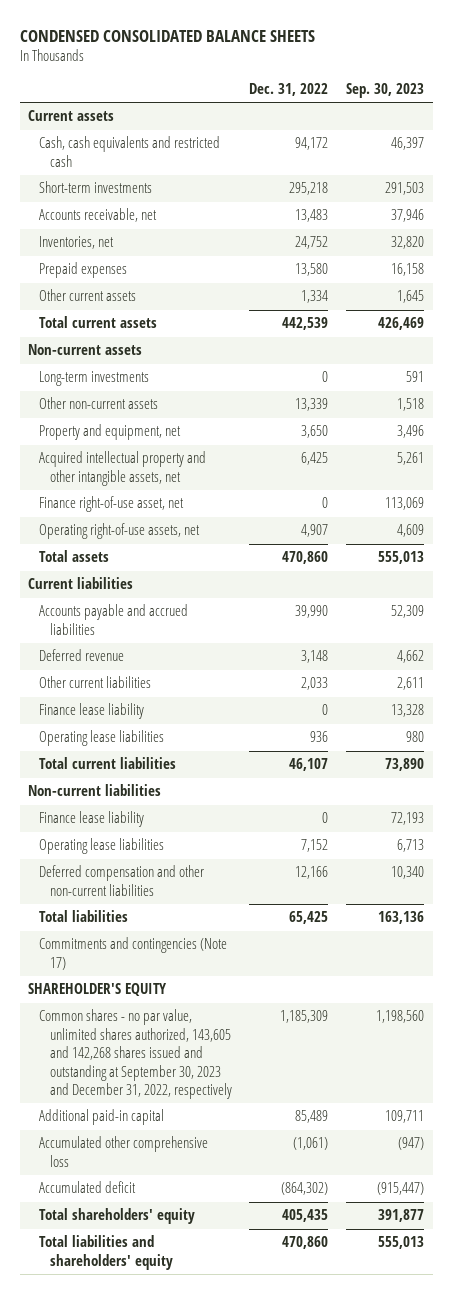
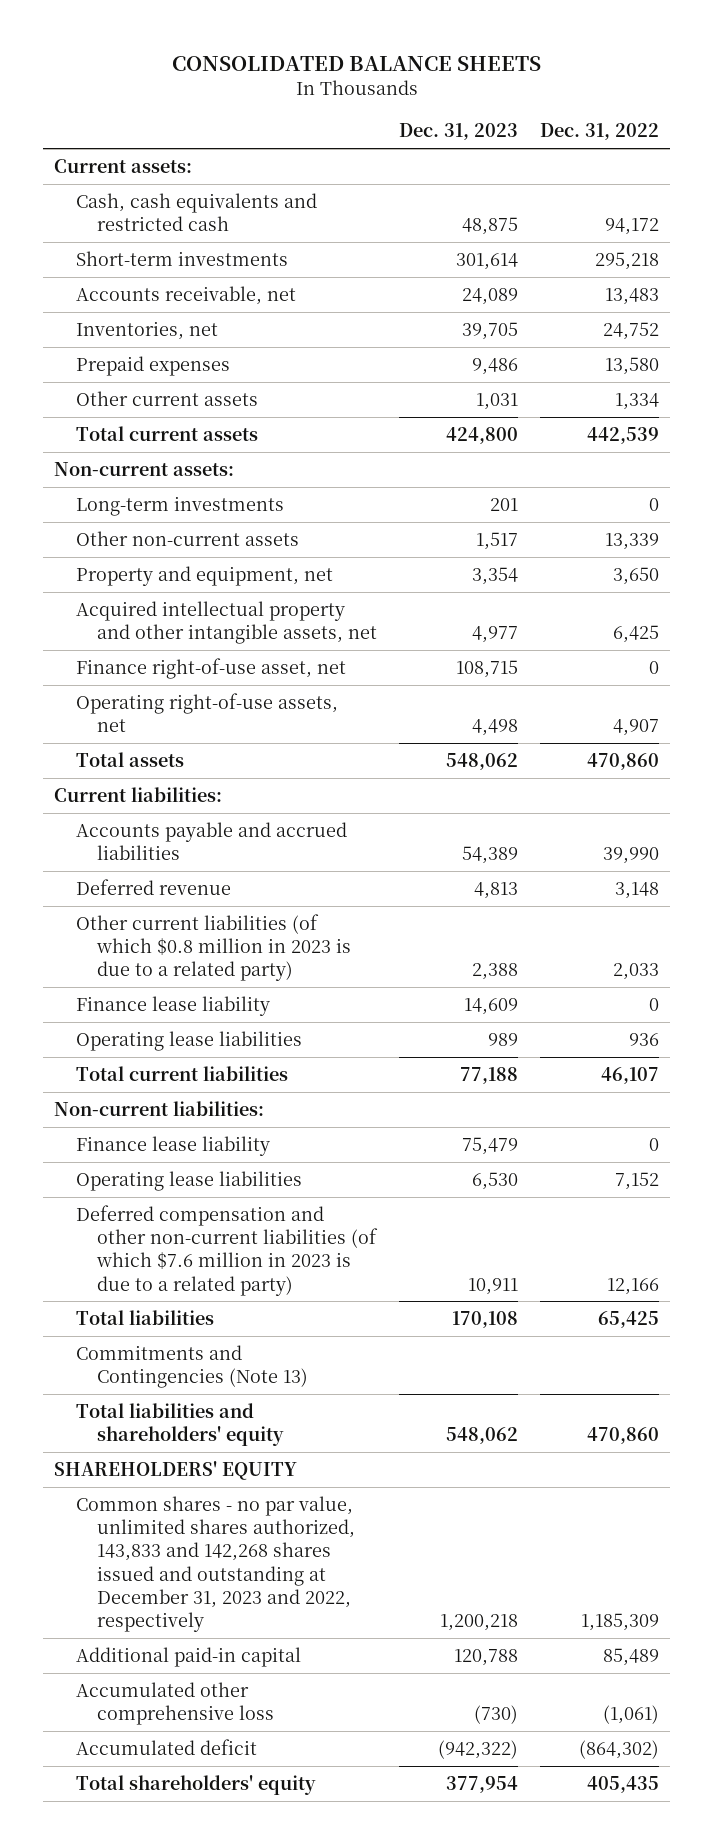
- CONDENSED CONSOLIDATED BALANCE SHEETS
+ CONSOLIDATED BALANCE SHEETS
- | Dec. 31, 2022 | Sep. 30, 2023
+ | Dec. 31, 2023 | Dec. 31, 2022
- Current assets
+ Current assets:
- Non-current assets
+ Non-current assets:
- Current liabilities
+ Current liabilities:
- Other current liabilities | 2,033 | 2,611
+ Other current liabilities (of which $0.8 million in 2023 is due to a related party) | 2,388 | 2,033
- Non-current liabilities
+ Non-current liabilities:
- Deferred compensation and other non-current liabilities | 12,166 | 10,340
+ Deferred compensation and other non-current liabilities (of which $7.6 million in 2023 is due to a related party) | 10,911 | 12,166
- Commitments and contingencies (Note 17)
- SHAREHOLDER'S EQUITY
- Common shares - no par value, unlimited shares authorized, 143,605 and 142,268 shares issued and outstanding at September 30, 2023 and December 31, 2022, respectively | 1,185,309 | 1,198,560
+ Commitments and Contingencies (Note 13)
moved up: Total liabilities and shareholders' equity | 548,062 | 470,860
+ SHAREHOLDERS' EQUITY
+ Common shares - no par value, unlimited shares authorized, 143,833 and 142,268 shares issued and outstanding at December 31, 2023 and 2022, respectively | 1,200,218 | 1,185,309

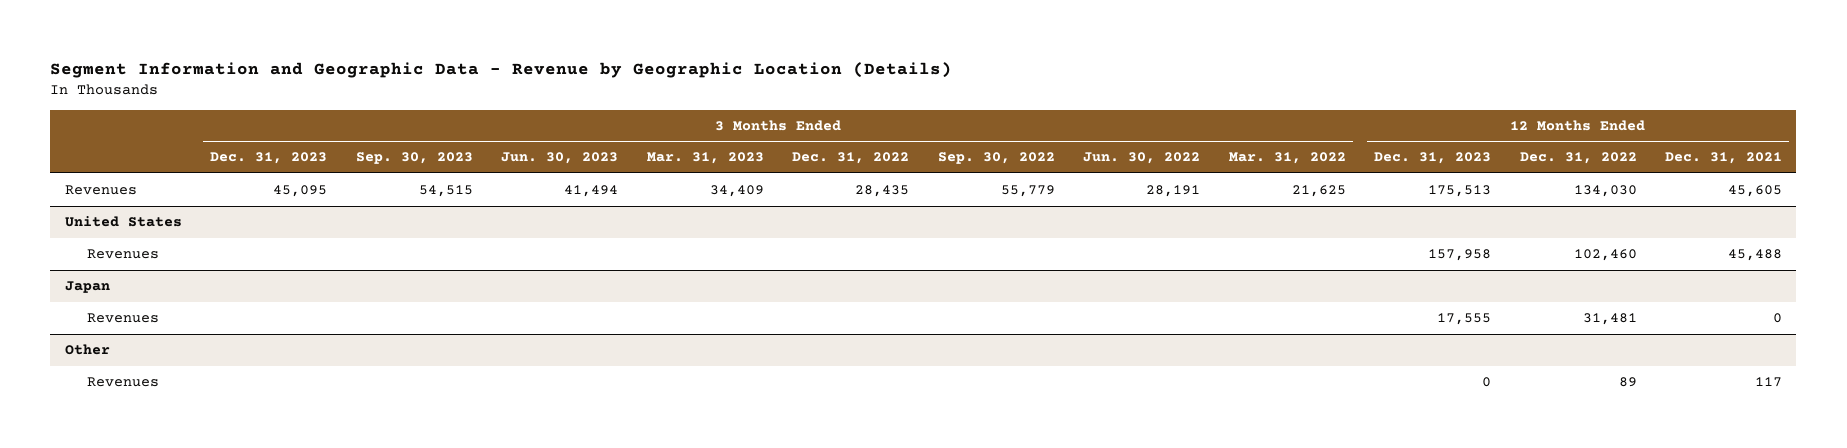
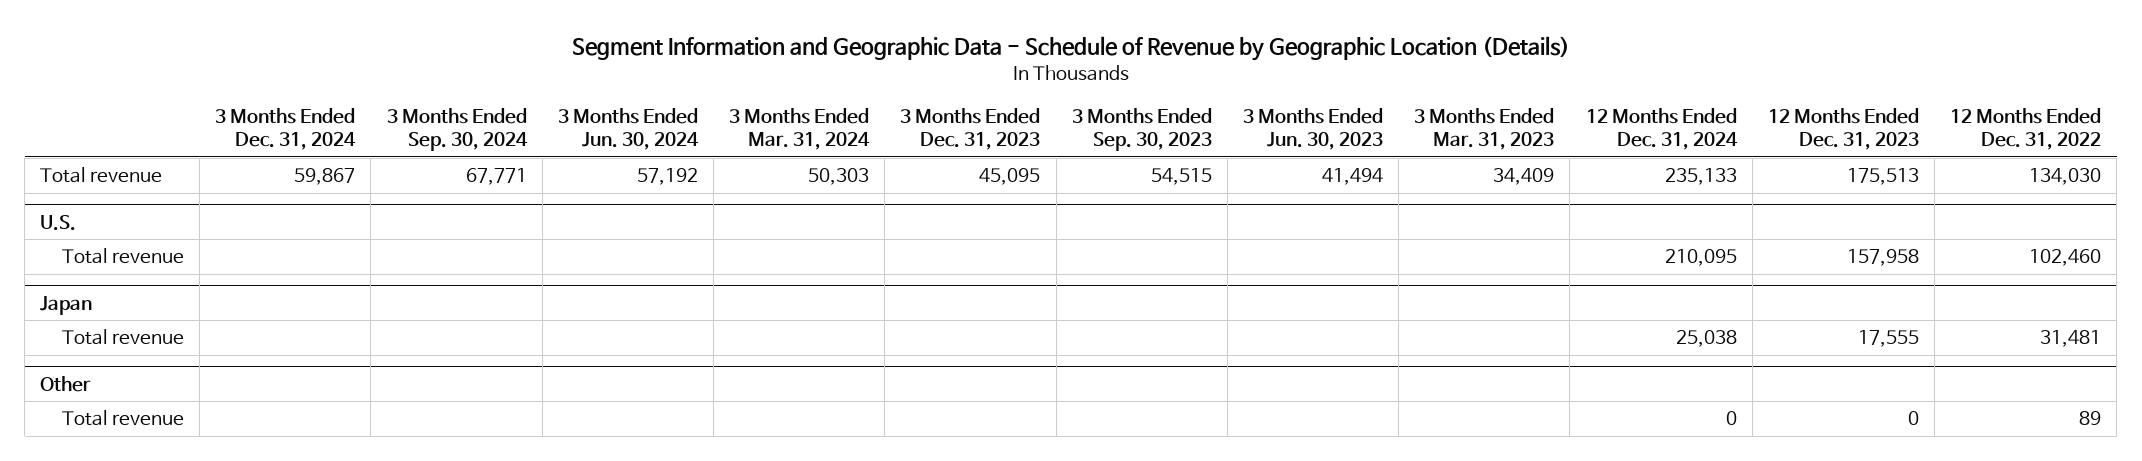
- Segment Information and Geographic Data - Revenue by Geographic Location (Details)
+ Segment Information and Geographic Data - Schedule of Revenue by Geographic Location (Details)
- | 3 Months Ended Dec. 31, 2023 | 3 Months Ended Sep. 30, 2023 | 3 Months Ended Jun. 30, 2023 | 3 Months Ended Mar. 31, 2023 | 3 Months Ended Dec. 31, 2022 | 3 Months Ended Sep. 30, 2022 | 3 Months Ended Jun. 30, 2022 | 3 Months Ended Mar. 31, 2022 | 12 Months Ended Dec. 31, 2023 | 12 Months Ended Dec. 31, 2022 | 12 Months Ended Dec. 31, 2021
+ | 3 Months Ended Dec. 31, 2024 | 3 Months Ended Sep. 30, 2024 | 3 Months Ended Jun. 30, 2024 | 3 Months Ended Mar. 31, 2024 | 3 Months Ended Dec. 31, 2023 | 3 Months Ended Sep. 30, 2023 | 3 Months Ended Jun. 30, 2023 | 3 Months Ended Mar. 31, 2023 | 12 Months Ended Dec. 31, 2024 | 12 Months Ended Dec. 31, 2023 | 12 Months Ended Dec. 31, 2022
- Revenues | 45,095 | 54,515 | 41,494 | 34,409 | 28,435 | 55,779 | 28,191 | 21,625 | 175,513 | 134,030 | 45,605
- United States
- Revenues | | | | | | | | | 157,958 | 102,460 | 45,488
+ Total revenue | 59,867 | 67,771 | 57,192 | 50,303 | 45,095 | 54,515 | 41,494 | 34,409 | 235,133 | 175,513 | 134,030
+ U.S.
+ Total revenue | | | | | | | | | 210,095 | 157,958 | 102,460
@ Japan
- Revenues | | | | | | | | | 17,555 | 31,481 | 0
+ Total revenue | | | | | | | | | 25,038 | 17,555 | 31,481
@ Other
- Revenues | | | | | | | | | 0 | 89 | 117
+ Total revenue | | | | | | | | | 0 | 0 | 89

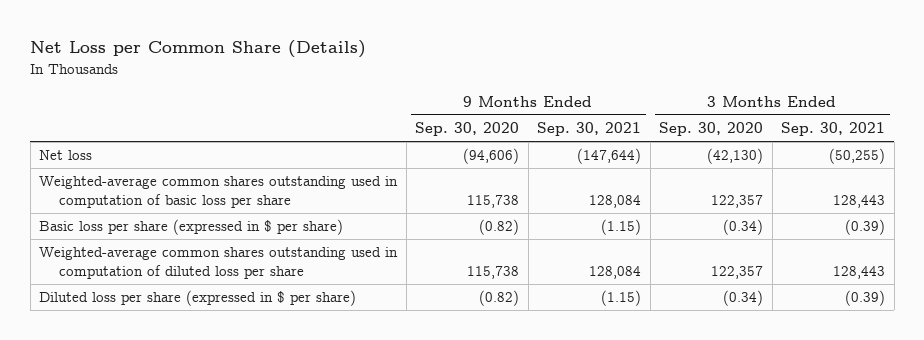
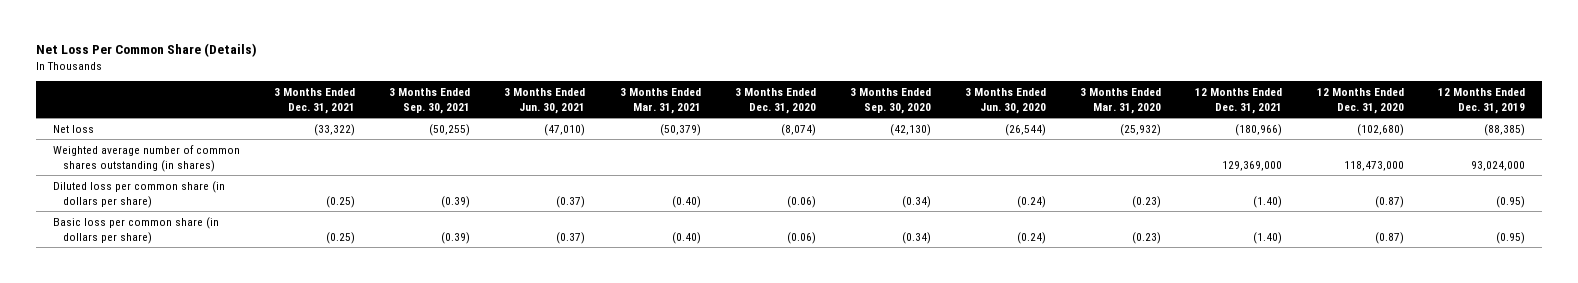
- Net Loss per Common Share (Details)
+ Net Loss Per Common Share (Details)
- | 9 Months Ended Sep. 30, 2020 | 9 Months Ended Sep. 30, 2021 | 3 Months Ended Sep. 30, 2020 | 3 Months Ended Sep. 30, 2021
+ | 3 Months Ended Dec. 31, 2021 | 3 Months Ended Sep. 30, 2021 | 3 Months Ended Jun. 30, 2021 | 3 Months Ended Mar. 31, 2021 | 3 Months Ended Dec. 31, 2020 | 3 Months Ended Sep. 30, 2020 | 3 Months Ended Jun. 30, 2020 | 3 Months Ended Mar. 31, 2020 | 12 Months Ended Dec. 31, 2021 | 12 Months Ended Dec. 31, 2020 | 12 Months Ended Dec. 31, 2019
- Weighted-average common shares outstanding used in computation of basic loss per share | 115,738 | 128,084 | 122,357 | 128,443
- Basic loss per share (expressed in $ per share) | (0.82) | (1.15) | (0.34) | (0.39)
- Weighted-average common shares outstanding used in computation of diluted loss per share | 115,738 | 128,084 | 122,357 | 128,443
- Diluted loss per share (expressed in $ per share) | (0.82) | (1.15) | (0.34) | (0.39)
+ Weighted average number of common shares outstanding (in shares) | | | | | | | | | 129,369,000 | 118,473,000 | 93,024,000
+ Diluted loss per common share (in dollars per share) | (0.25) | (0.39) | (0.37) | (0.40) | (0.06) | (0.34) | (0.24) | (0.23) | (1.40) | (0.87) | (0.95)
+ Basic loss per common share (in dollars per share) | (0.25) | (0.39) | (0.37) | (0.40) | (0.06) | (0.34) | (0.24) | (0.23) | (1.40) | (0.87) | (0.95)

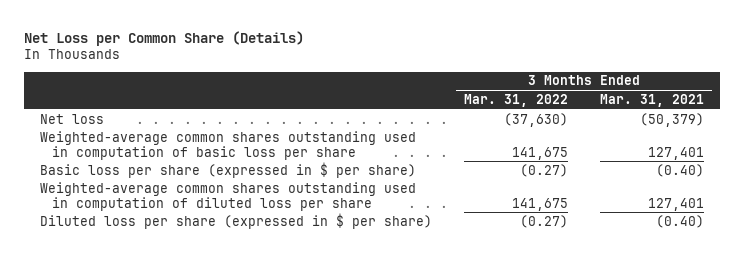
- Net Loss Per Common Share (Details)
+ Net Loss per Common Share (Details)
- | 3 Months Ended Dec. 31, 2021 | 3 Months Ended Sep. 30, 2021 | 3 Months Ended Jun. 30, 2021 | 3 Months Ended Mar. 31, 2021 | 3 Months Ended Dec. 31, 2020 | 3 Months Ended Sep. 30, 2020 | 3 Months Ended Jun. 30, 2020 | 3 Months Ended Mar. 31, 2020 | 12 Months Ended Dec. 31, 2021 | 12 Months Ended Dec. 31, 2020 | 12 Months Ended Dec. 31, 2019
+ | 3 Months Ended Mar. 31, 2022 | 3 Months Ended Mar. 31, 2021
- Weighted average number of common shares outstanding (in shares) | | | | | | | | | 129,369,000 | 118,473,000 | 93,024,000
- Diluted loss per common share (in dollars per share) | (0.25) | (0.39) | (0.37) | (0.40) | (0.06) | (0.34) | (0.24) | (0.23) | (1.40) | (0.87) | (0.95)
- Basic loss per common share (in dollars per share) | (0.25) | (0.39) | (0.37) | (0.40) | (0.06) | (0.34) | (0.24) | (0.23) | (1.40) | (0.87) | (0.95)
+ Weighted-average common shares outstanding used in computation of basic loss per share | 141,675 | 127,401
+ Basic loss per share (expressed in $ per share) | (0.27) | (0.40)
+ Weighted-average common shares outstanding used in computation of diluted loss per share | 141,675 | 127,401
+ Diluted loss per share (expressed in $ per share) | (0.27) | (0.40)

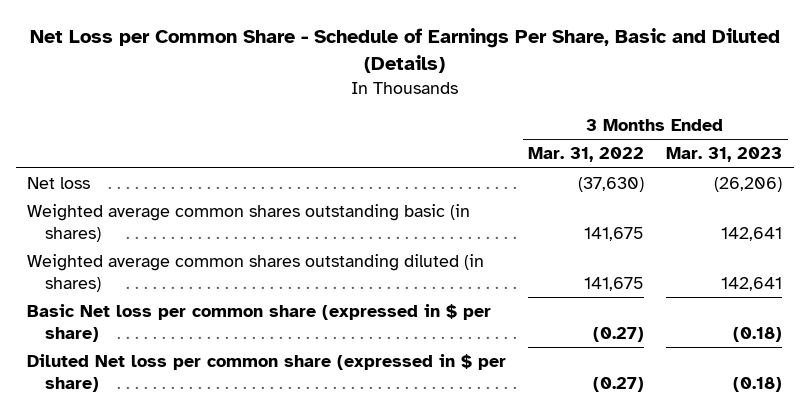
- Net Loss per Common Share (Details)
+ Net Loss per Common Share - Schedule of Earnings Per Share, Basic and Diluted (Details)
- | 3 Months Ended Mar. 31, 2022 | 3 Months Ended Mar. 31, 2021
+ | 3 Months Ended Mar. 31, 2022 | 3 Months Ended Mar. 31, 2023
- Weighted-average common shares outstanding used in computation of basic loss per share | 141,675 | 127,401
- Basic loss per share (expressed in $ per share) | (0.27) | (0.40)
- Weighted-average common shares outstanding used in computation of diluted loss per share | 141,675 | 127,401
- Diluted loss per share (expressed in $ per share) | (0.27) | (0.40)
+ Weighted average common shares outstanding basic (in shares) | 141,675 | 142,641
+ Weighted average common shares outstanding diluted (in shares) | 141,675 | 142,641
+ Basic Net loss per common share (expressed in $ per share) | (0.27) | (0.18)
+ Diluted Net loss per common share (expressed in $ per share) | (0.27) | (0.18)

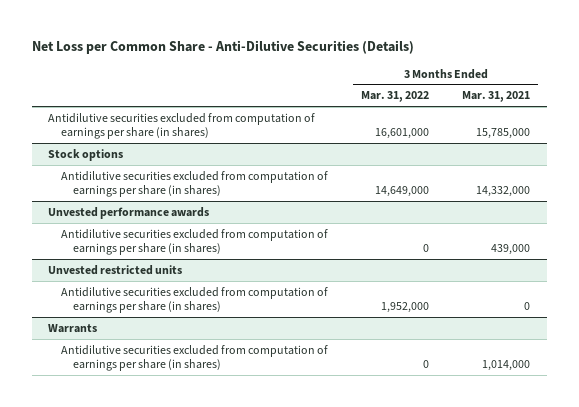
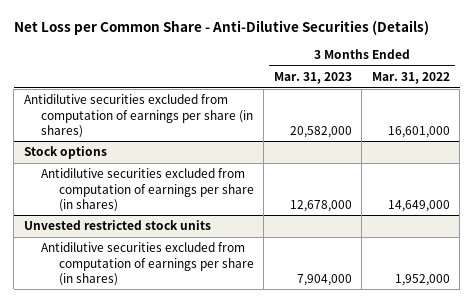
- | 3 Months Ended Mar. 31, 2022 | 3 Months Ended Mar. 31, 2021
+ | 3 Months Ended Mar. 31, 2023 | 3 Months Ended Mar. 31, 2022
- Unvested performance awards
- Antidilutive securities excluded from computation of earnings per share (in shares) | 0 | 439,000
- Unvested restricted units
+ Unvested restricted stock units
- Warrants
- Antidilutive securities excluded from computation of earnings per share (in shares) | 0 | 1,014,000

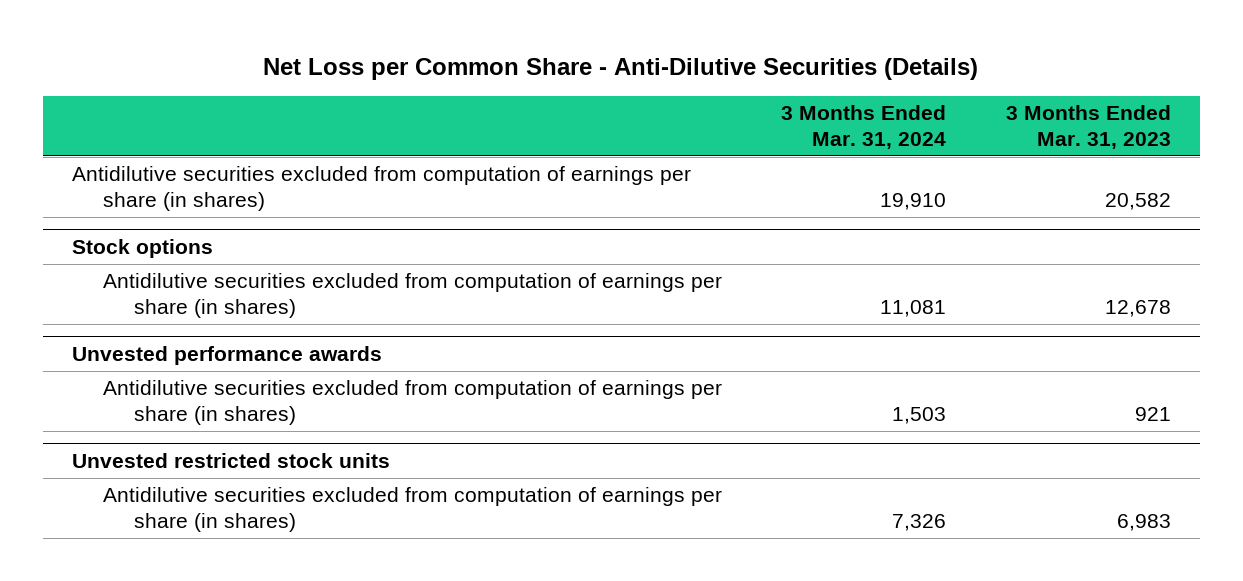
- | 3 Months Ended Mar. 31, 2023 | 3 Months Ended Mar. 31, 2022
+ | 3 Months Ended Mar. 31, 2024 | 3 Months Ended Mar. 31, 2023
- Antidilutive securities excluded from computation of earnings per share (in shares) | 20,582,000 | 16,601,000
+ Antidilutive securities excluded from computation of earnings per share (in shares) | 19,910 | 20,582
@ Stock options
- Antidilutive securities excluded from computation of earnings per share (in shares) | 12,678,000 | 14,649,000
+ Antidilutive securities excluded from computation of earnings per share (in shares) | 11,081 | 12,678
+ Unvested performance awards
+ Antidilutive securities excluded from computation of earnings per share (in shares) | 1,503 | 921
@ Unvested restricted stock units
- Antidilutive securities excluded from computation of earnings per share (in shares) | 7,904,000 | 1,952,000
+ Antidilutive securities excluded from computation of earnings per share (in shares) | 7,326 | 6,983

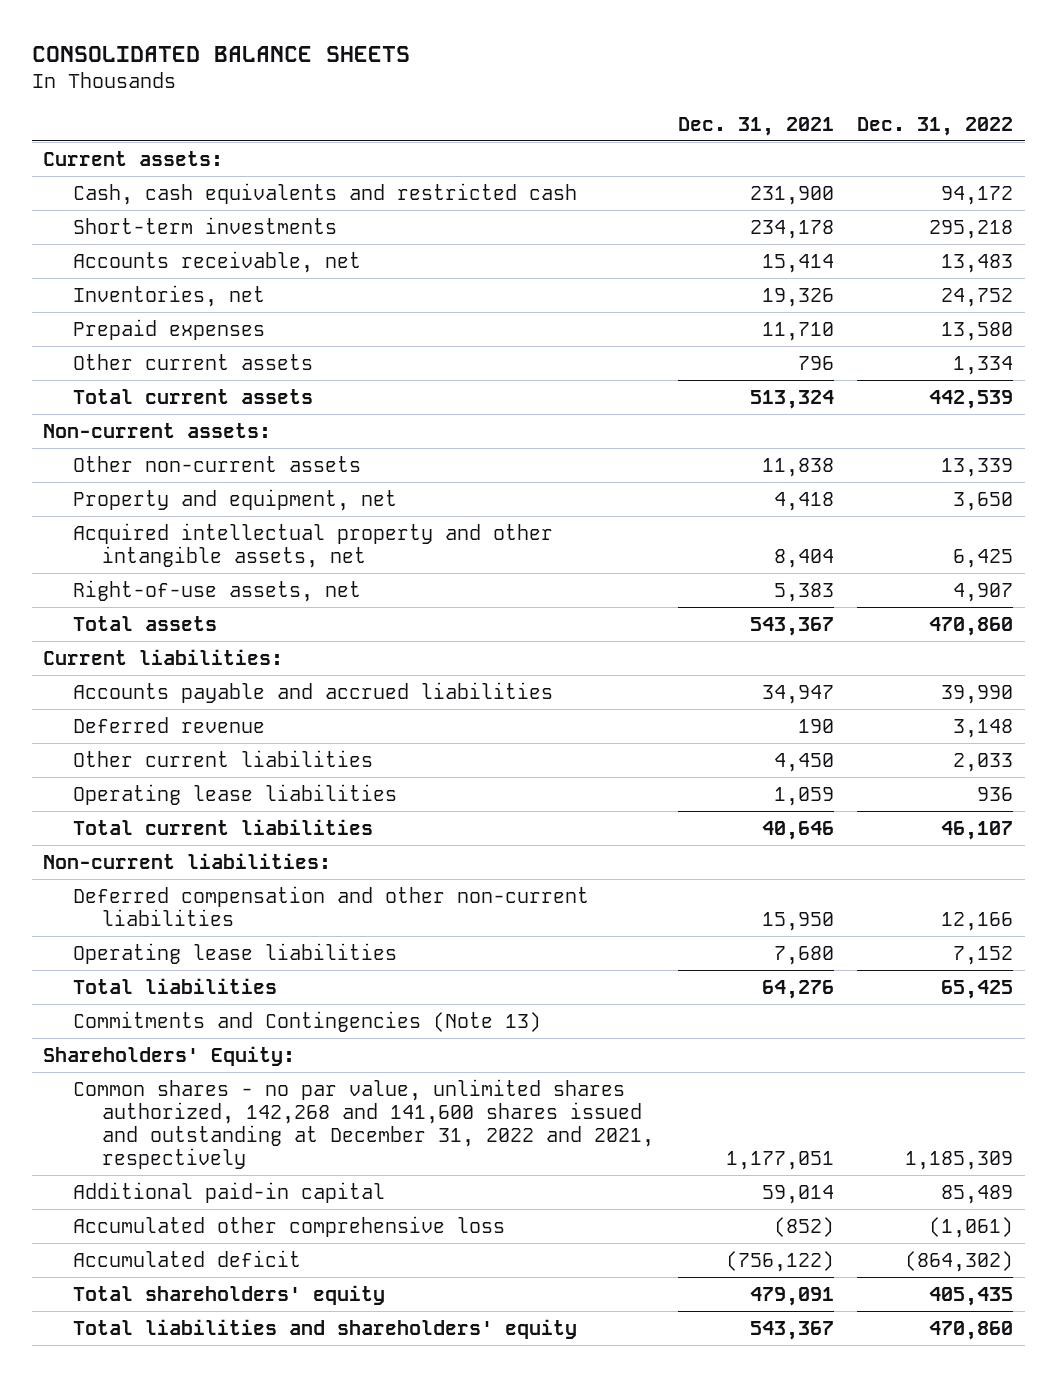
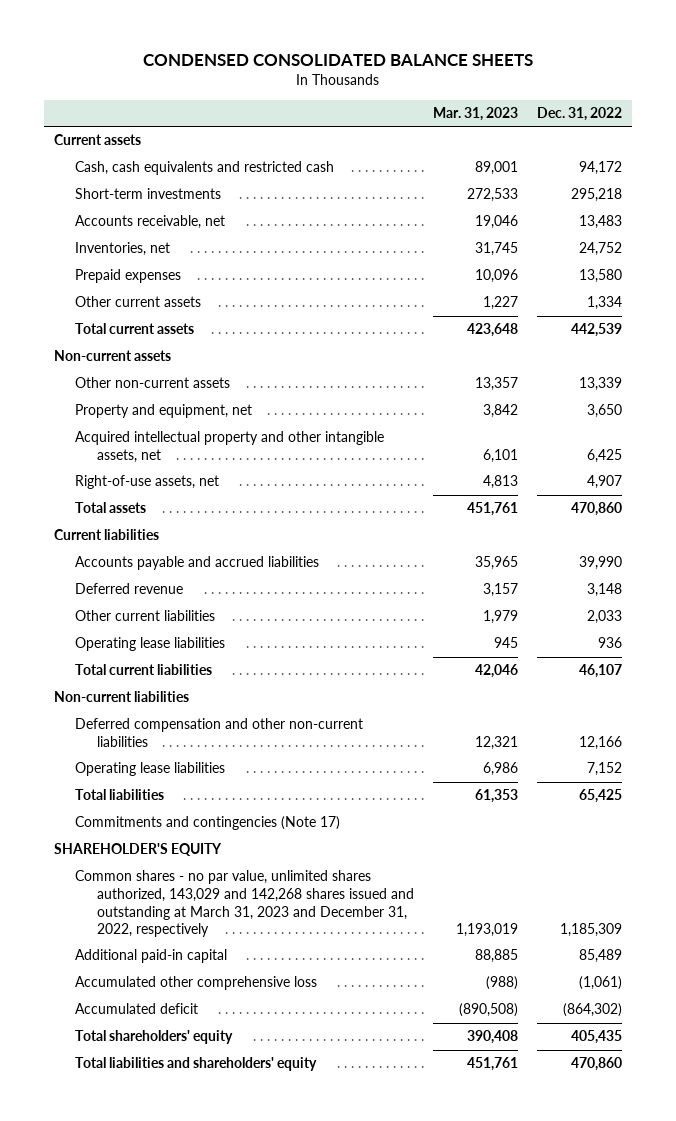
- CONSOLIDATED BALANCE SHEETS
+ CONDENSED CONSOLIDATED BALANCE SHEETS
- | Dec. 31, 2021 | Dec. 31, 2022
+ | Mar. 31, 2023 | Dec. 31, 2022
- Current assets:
+ Current assets
- Non-current assets:
+ Non-current assets
- Current liabilities:
+ Current liabilities
- Non-current liabilities:
+ Non-current liabilities
- Commitments and Contingencies (Note 13)
- Shareholders' Equity:
- Common shares - no par value, unlimited shares authorized, 142,268 and 141,600 shares issued and outstanding at December 31, 2022 and 2021, respectively | 1,177,051 | 1,185,309
+ Commitments and contingencies (Note 17)
+ SHAREHOLDER'S EQUITY
+ Common shares - no par value, unlimited shares authorized, 143,029 and 142,268 shares issued and outstanding at March 31, 2023 and December 31, 2022, respectively | 1,193,019 | 1,185,309

